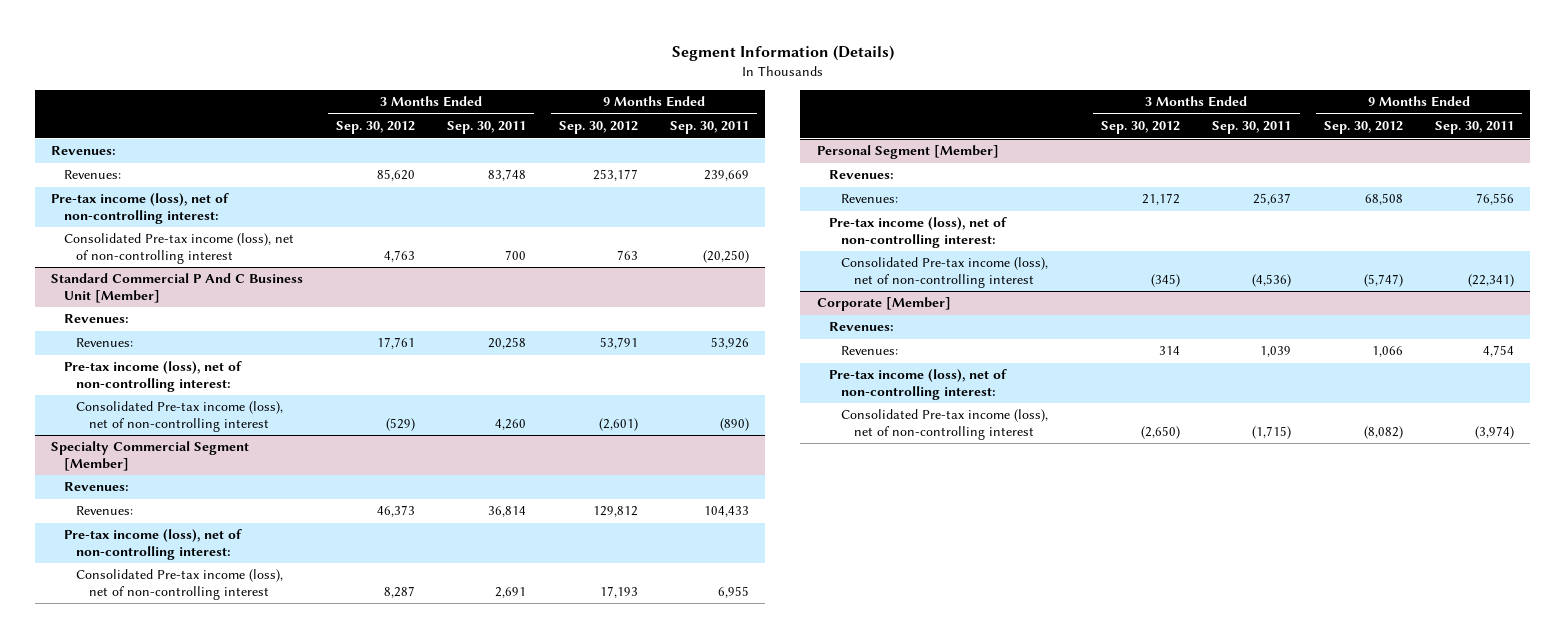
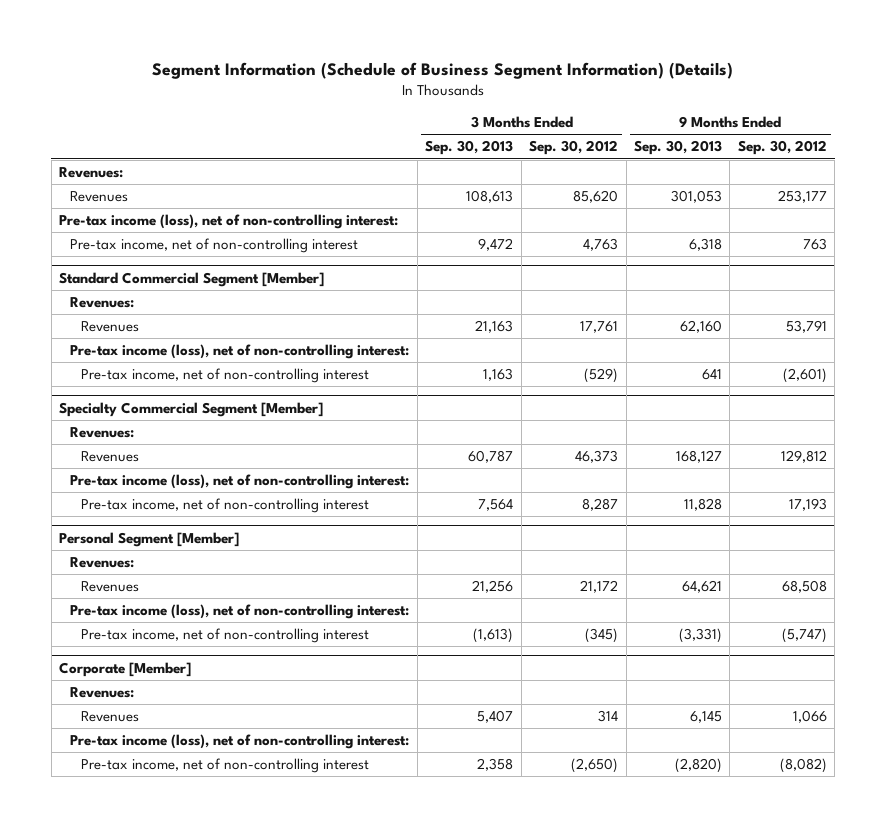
- Segment Information (Details)
+ Segment Information (Schedule of Business Segment Information) (Details)
- | 3 Months Ended Sep. 30, 2012 | 3 Months Ended Sep. 30, 2011 | 9 Months Ended Sep. 30, 2012 | 9 Months Ended Sep. 30, 2011
+ | 3 Months Ended Sep. 30, 2013 | 3 Months Ended Sep. 30, 2012 | 9 Months Ended Sep. 30, 2013 | 9 Months Ended Sep. 30, 2012
- Revenues: | 85,620 | 83,748 | 253,177 | 239,669
+ Revenues | 108,613 | 85,620 | 301,053 | 253,177
- Consolidated Pre-tax income (loss), net of non-controlling interest | 4,763 | 700 | 763 | (20,250)
- Standard Commercial P And C Business Unit [Member]
+ Pre-tax income, net of non-controlling interest | 9,472 | 4,763 | 6,318 | 763
+ Standard Commercial Segment [Member]
- Revenues: | 17,761 | 20,258 | 53,791 | 53,926
+ Revenues | 21,163 | 17,761 | 62,160 | 53,791
- Consolidated Pre-tax income (loss), net of non-controlling interest | (529) | 4,260 | (2,601) | (890)
+ Pre-tax income, net of non-controlling interest | 1,163 | (529) | 641 | (2,601)
@ Specialty Commercial Segment [Member]
- Revenues: | 46,373 | 36,814 | 129,812 | 104,433
+ Revenues | 60,787 | 46,373 | 168,127 | 129,812
- Consolidated Pre-tax income (loss), net of non-controlling interest | 8,287 | 2,691 | 17,193 | 6,955
+ Pre-tax income, net of non-controlling interest | 7,564 | 8,287 | 11,828 | 17,193
@ Personal Segment [Member]
- Revenues: | 21,172 | 25,637 | 68,508 | 76,556
+ Revenues | 21,256 | 21,172 | 64,621 | 68,508
- Consolidated Pre-tax income (loss), net of non-controlling interest | (345) | (4,536) | (5,747) | (22,341)
+ Pre-tax income, net of non-controlling interest | (1,613) | (345) | (3,331) | (5,747)
@ Corporate [Member]
- Revenues: | 314 | 1,039 | 1,066 | 4,754
+ Revenues | 5,407 | 314 | 6,145 | 1,066
- Consolidated Pre-tax income (loss), net of non-controlling interest | (2,650) | (1,715) | (8,082) | (3,974)
+ Pre-tax income, net of non-controlling interest | 2,358 | (2,650) | (2,820) | (8,082)

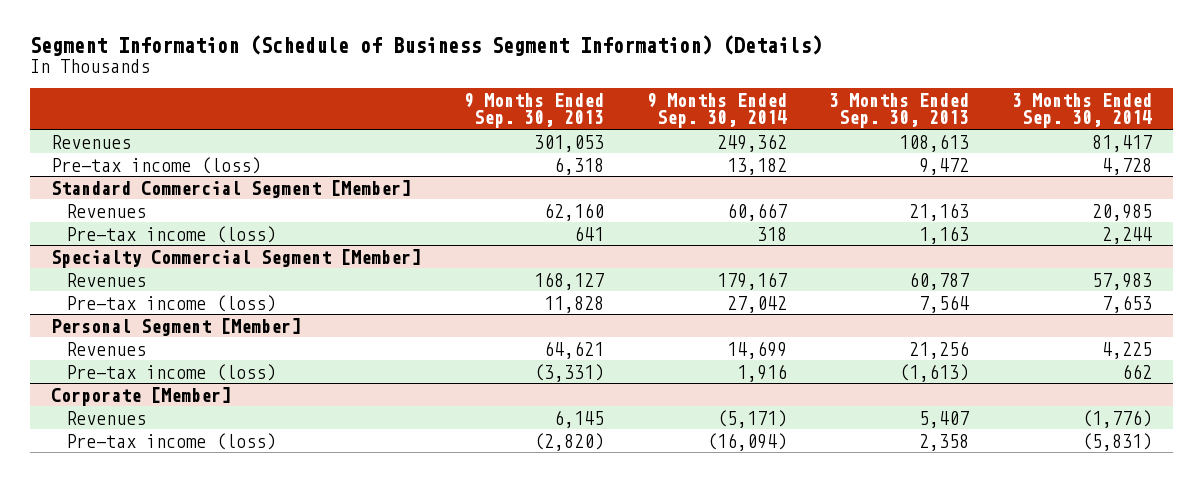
- | 3 Months Ended Sep. 30, 2013 | 3 Months Ended Sep. 30, 2012 | 9 Months Ended Sep. 30, 2013 | 9 Months Ended Sep. 30, 2012
+ | 9 Months Ended Sep. 30, 2013 | 9 Months Ended Sep. 30, 2014 | 3 Months Ended Sep. 30, 2013 | 3 Months Ended Sep. 30, 2014
- Revenues:
- Pre-tax income (loss), net of non-controlling interest:
- Pre-tax income, net of non-controlling interest | 9,472 | 4,763 | 6,318 | 763
+ Pre-tax income (loss) | 6,318 | 13,182 | 9,472 | 4,728
@ Standard Commercial Segment [Member]
- Revenues:
- Pre-tax income (loss), net of non-controlling interest:
- Pre-tax income, net of non-controlling interest | 1,163 | (529) | 641 | (2,601)
+ Pre-tax income (loss) | 641 | 318 | 1,163 | 2,244
@ Specialty Commercial Segment [Member]
- Revenues:
- Pre-tax income (loss), net of non-controlling interest:
- Pre-tax income, net of non-controlling interest | 7,564 | 8,287 | 11,828 | 17,193
+ Pre-tax income (loss) | 11,828 | 27,042 | 7,564 | 7,653
@ Personal Segment [Member]
- Revenues:
- Pre-tax income (loss), net of non-controlling interest:
- Pre-tax income, net of non-controlling interest | (1,613) | (345) | (3,331) | (5,747)
+ Pre-tax income (loss) | (3,331) | 1,916 | (1,613) | 662
@ Corporate [Member]
- Revenues:
- Pre-tax income (loss), net of non-controlling interest:
- Pre-tax income, net of non-controlling interest | 2,358 | (2,650) | (2,820) | (8,082)
+ Pre-tax income (loss) | (2,820) | (16,094) | 2,358 | (5,831)

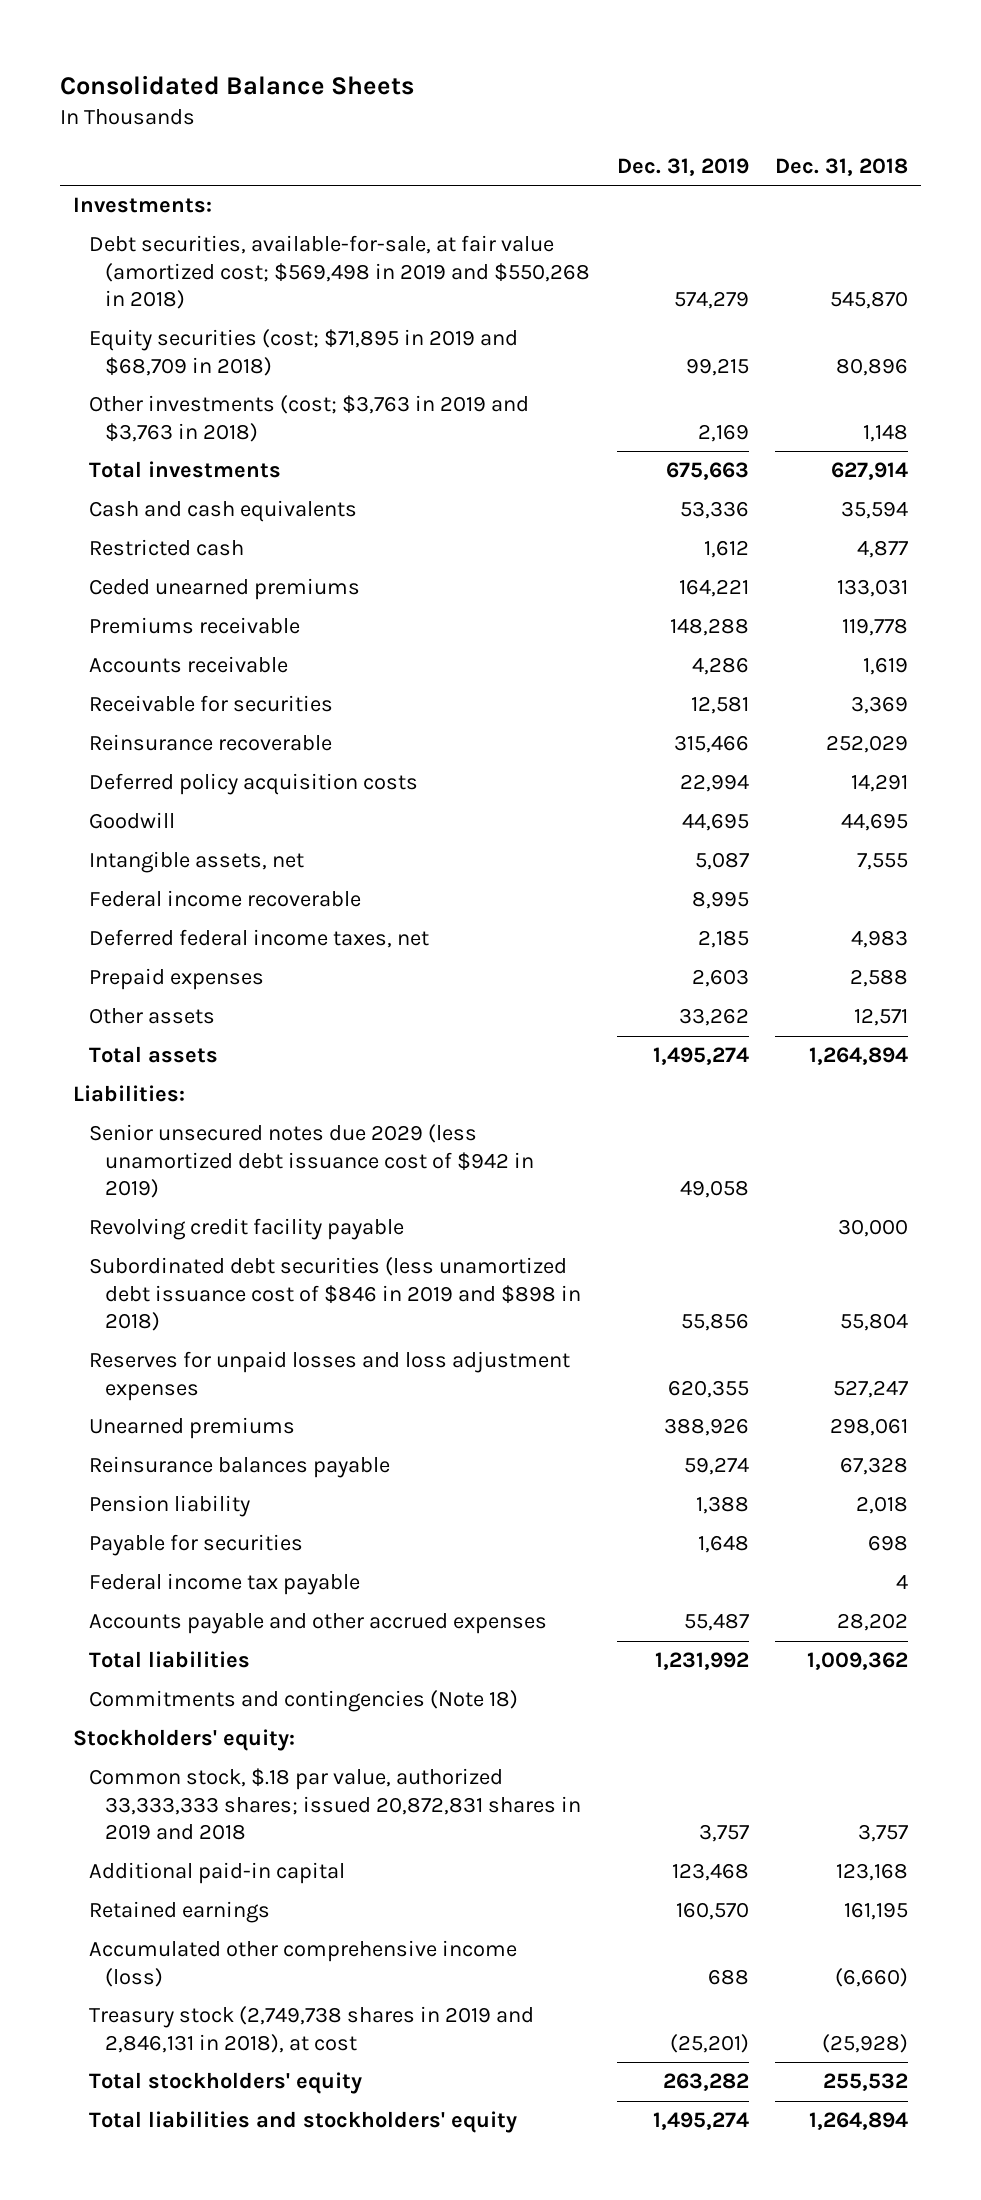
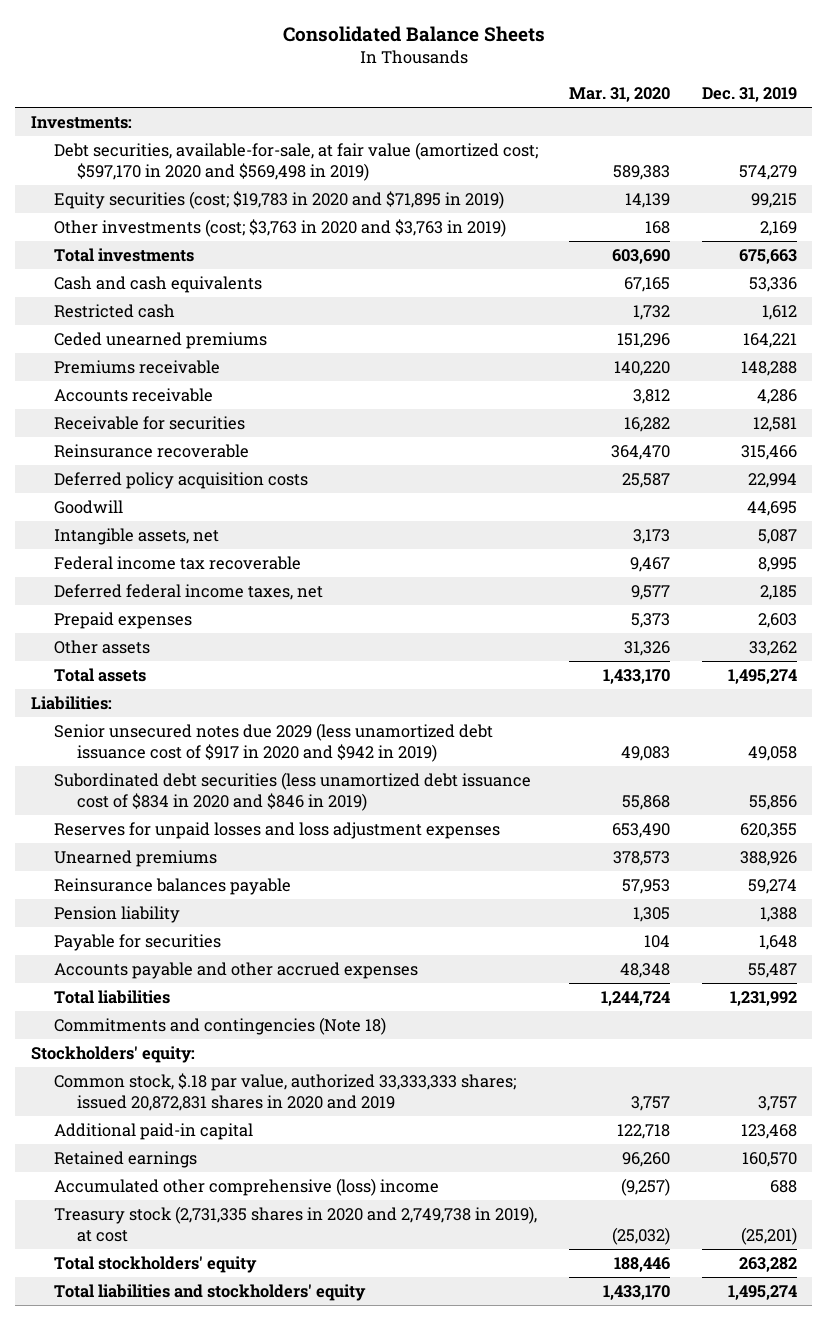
- | Dec. 31, 2019 | Dec. 31, 2018
+ | Mar. 31, 2020 | Dec. 31, 2019
- Debt securities, available-for-sale, at fair value (amortized cost; $569,498 in 2019 and $550,268 in 2018) | 574,279 | 545,870
- Equity securities (cost; $71,895 in 2019 and $68,709 in 2018) | 99,215 | 80,896
- Other investments (cost; $3,763 in 2019 and $3,763 in 2018) | 2,169 | 1,148
+ Debt securities, available-for-sale, at fair value (amortized cost; $597,170 in 2020 and $569,498 in 2019) | 589,383 | 574,279
+ Equity securities (cost; $19,783 in 2020 and $71,895 in 2019) | 14,139 | 99,215
+ Other investments (cost; $3,763 in 2020 and $3,763 in 2019) | 168 | 2,169
- Federal income recoverable | 8,995 |
+ Federal income tax recoverable | 9,467 | 8,995
- Senior unsecured notes due 2029 (less unamortized debt issuance cost of $942 in 2019) | 49,058 |
- Revolving credit facility payable | | 30,000
- Subordinated debt securities (less unamortized debt issuance cost of $846 in 2019 and $898 in 2018) | 55,856 | 55,804
+ Senior unsecured notes due 2029 (less unamortized debt issuance cost of $917 in 2020 and $942 in 2019) | 49,083 | 49,058
+ Subordinated debt securities (less unamortized debt issuance cost of $834 in 2020 and $846 in 2019) | 55,868 | 55,856
- Federal income tax payable | | 4
- Common stock, $.18 par value, authorized 33,333,333 shares; issued 20,872,831 shares in 2019 and 2018 | 3,757 | 3,757
+ Common stock, $.18 par value, authorized 33,333,333 shares; issued 20,872,831 shares in 2020 and 2019 | 3,757 | 3,757
- Accumulated other comprehensive income (loss) | 688 | (6,660)
- Treasury stock (2,749,738 shares in 2019 and 2,846,131 in 2018), at cost | (25,201) | (25,928)
+ Accumulated other comprehensive (loss) income | (9,257) | 688
+ Treasury stock (2,731,335 shares in 2020 and 2,749,738 in 2019), at cost | (25,032) | (25,201)

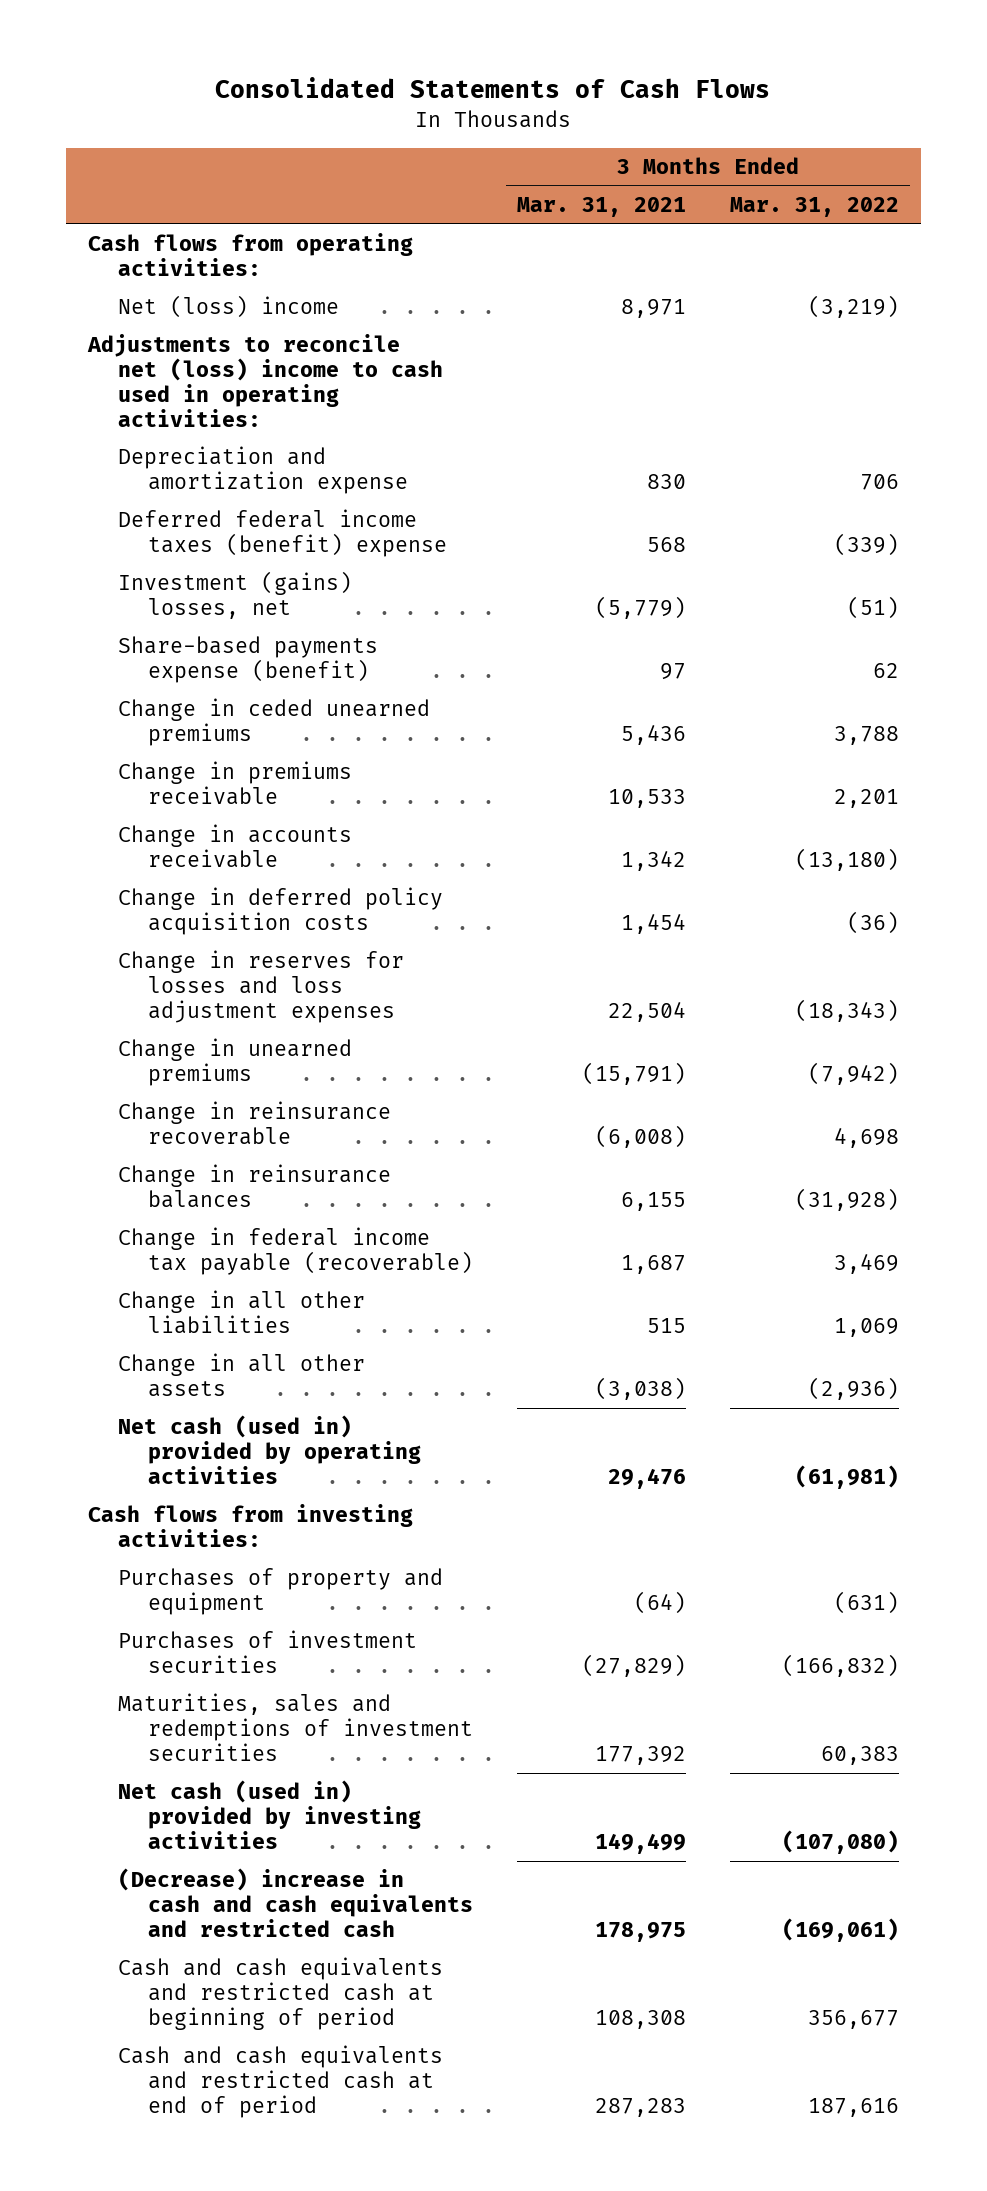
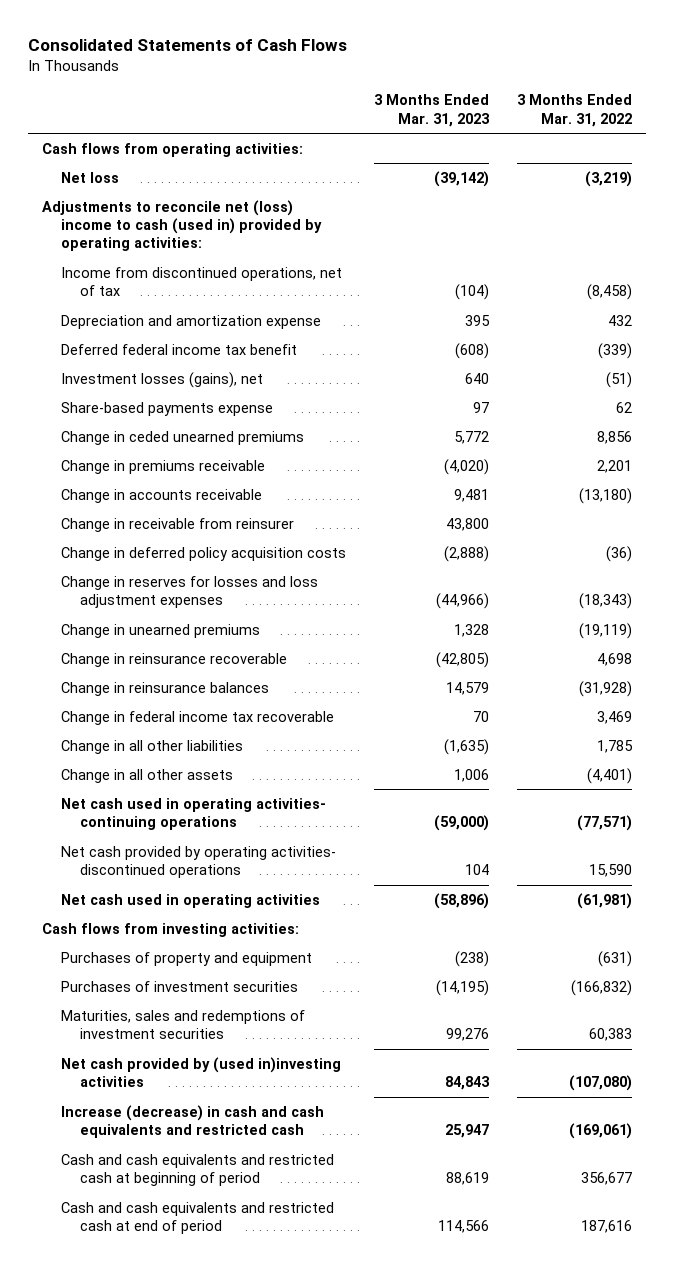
- | 3 Months Ended Mar. 31, 2021 | 3 Months Ended Mar. 31, 2022
+ | 3 Months Ended Mar. 31, 2023 | 3 Months Ended Mar. 31, 2022
- Net (loss) income | 8,971 | (3,219)
- Adjustments to reconcile net (loss) income to cash used in operating activities:
- Depreciation and amortization expense | 830 | 706
- Deferred federal income taxes (benefit) expense | 568 | (339)
- Investment (gains) losses, net | (5,779) | (51)
- Share-based payments expense (benefit) | 97 | 62
- Change in ceded unearned premiums | 5,436 | 3,788
+ Net loss | (39,142) | (3,219)
+ Adjustments to reconcile net (loss) income to cash (used in) provided by operating activities:
+ Income from discontinued operations, net of tax | (104) | (8,458)
+ Depreciation and amortization expense | 395 | 432
+ Deferred federal income tax benefit | (608) | (339)
+ Investment losses (gains), net | 640 | (51)
+ Share-based payments expense | 97 | 62
+ Change in ceded unearned premiums | 5,772 | 8,856
+ Change in receivable from reinsurer | 43,800 |
- Change in unearned premiums | (15,791) | (7,942)
+ Change in unearned premiums | 1,328 | (19,119)
- Change in federal income tax payable (recoverable) | 1,687 | 3,469
- Change in all other liabilities | 515 | 1,069
- Change in all other assets | (3,038) | (2,936)
- Net cash (used in) provided by operating activities | 29,476 | (61,981)
+ Change in federal income tax recoverable | 70 | 3,469
+ Change in all other liabilities | (1,635) | 1,785
+ Change in all other assets | 1,006 | (4,401)
+ Net cash used in operating activities- continuing operations | (59,000) | (77,571)
+ Net cash provided by operating activities- discontinued operations | 104 | 15,590
+ Net cash used in operating activities | (58,896) | (61,981)
- Net cash (used in) provided by investing activities | 149,499 | (107,080)
- (Decrease) increase in cash and cash equivalents and restricted cash | 178,975 | (169,061)
+ Net cash provided by (used in)investing activities | 84,843 | (107,080)
+ Increase (decrease) in cash and cash equivalents and restricted cash | 25,947 | (169,061)

